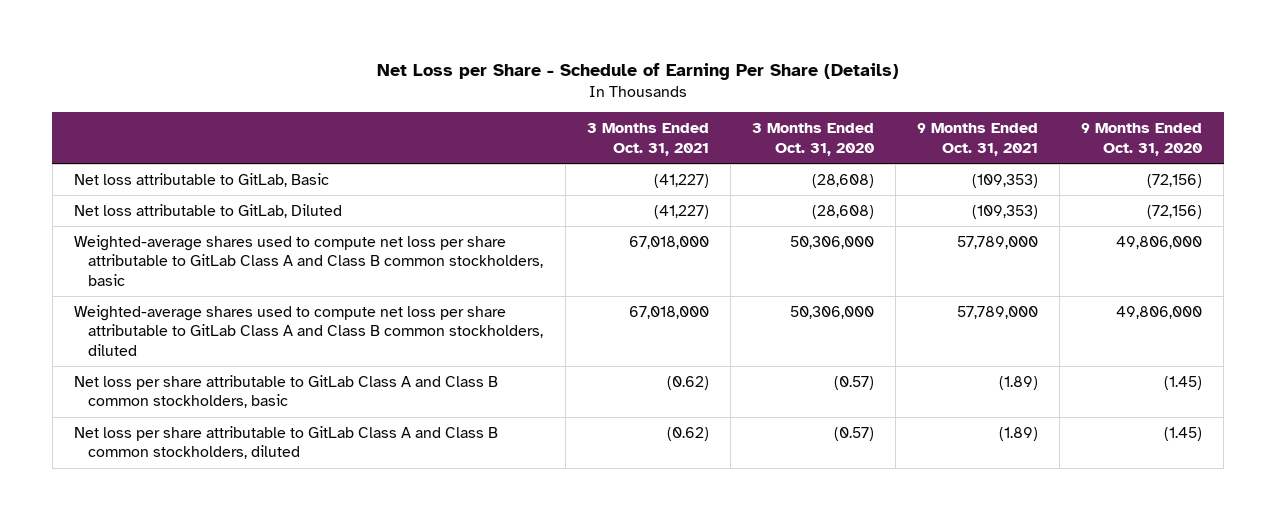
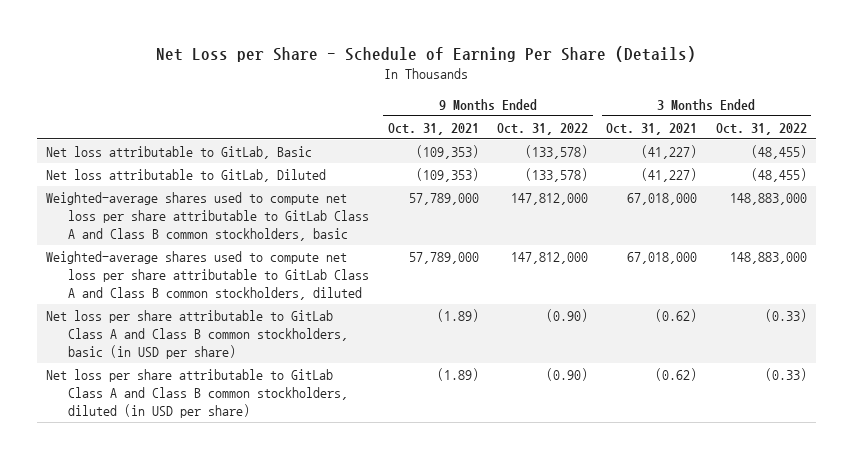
- | 3 Months Ended Oct. 31, 2021 | 3 Months Ended Oct. 31, 2020 | 9 Months Ended Oct. 31, 2021 | 9 Months Ended Oct. 31, 2020
+ | 9 Months Ended Oct. 31, 2021 | 9 Months Ended Oct. 31, 2022 | 3 Months Ended Oct. 31, 2021 | 3 Months Ended Oct. 31, 2022
- Net loss per share attributable to GitLab Class A and Class B common stockholders, basic | (0.62) | (0.57) | (1.89) | (1.45)
- Net loss per share attributable to GitLab Class A and Class B common stockholders, diluted | (0.62) | (0.57) | (1.89) | (1.45)
+ Net loss per share attributable to GitLab Class A and Class B common stockholders, basic (in USD per share) | (1.89) | (0.90) | (0.62) | (0.33)
+ Net loss per share attributable to GitLab Class A and Class B common stockholders, diluted (in USD per share) | (1.89) | (0.90) | (0.62) | (0.33)

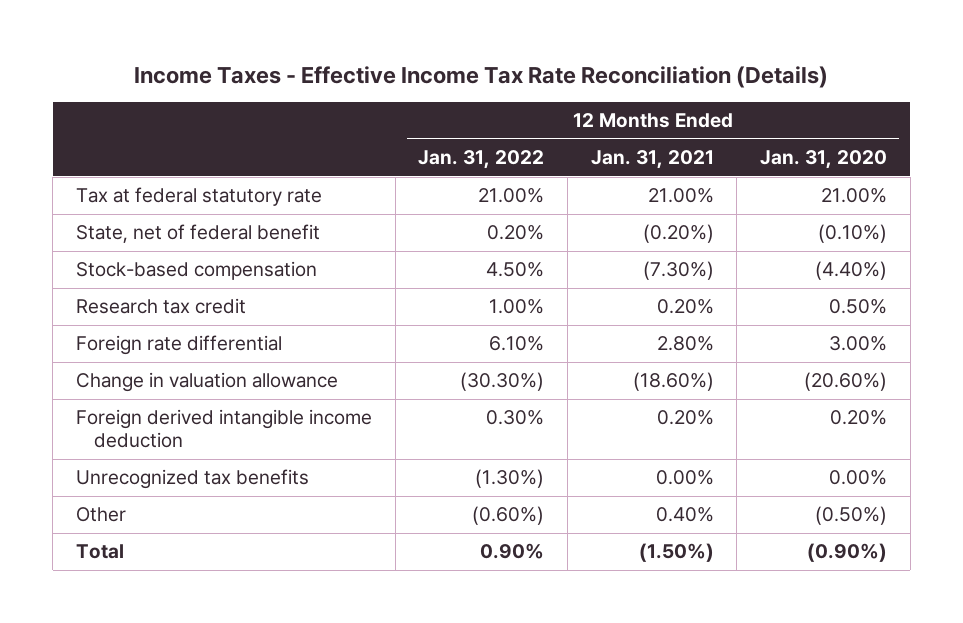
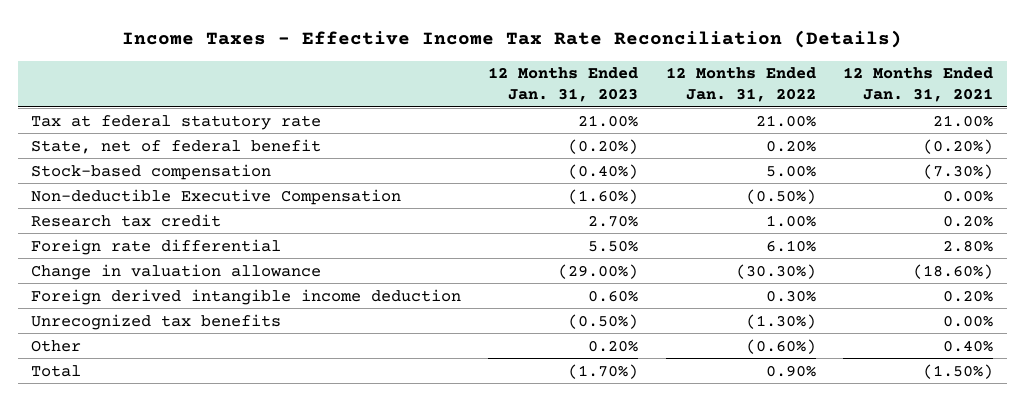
- | 12 Months Ended Jan. 31, 2022 | 12 Months Ended Jan. 31, 2021 | 12 Months Ended Jan. 31, 2020
+ | 12 Months Ended Jan. 31, 2023 | 12 Months Ended Jan. 31, 2022 | 12 Months Ended Jan. 31, 2021
- Stock-based compensation | 4.50% | (7.30%) | (4.40%)
+ Stock-based compensation | (0.40%) | 5.00% | (7.30%)
+ Non-deductible Executive Compensation | (1.60%) | (0.50%) | 0.00%

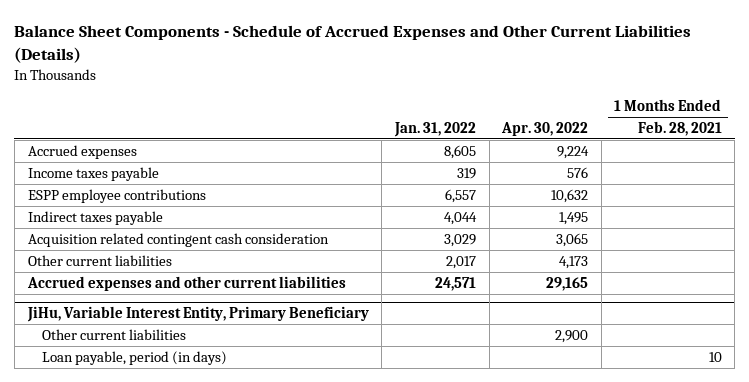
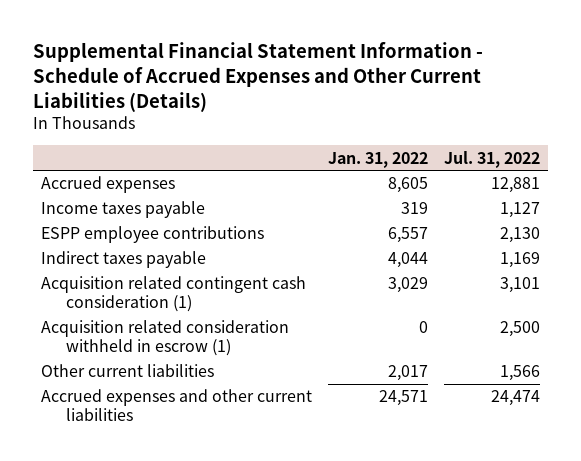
- Balance Sheet Components - Schedule of Accrued Expenses and Other Current Liabilities (Details)
+ Supplemental Financial Statement Information - Schedule of Accrued Expenses and Other Current Liabilities (Details)
- | Jan. 31, 2022 | Apr. 30, 2022 | 1 Months Ended Feb. 28, 2021
+ | Jan. 31, 2022 | Jul. 31, 2022
- Acquisition related contingent cash consideration | 3,029 | 3,065 |
+ Acquisition related contingent cash consideration (1) | 3,029 | 3,101
+ Acquisition related consideration withheld in escrow (1) | 0 | 2,500
- JiHu, Variable Interest Entity, Primary Beneficiary
- Other current liabilities | | 2,900 |
- Loan payable, period (in days) | | | 10

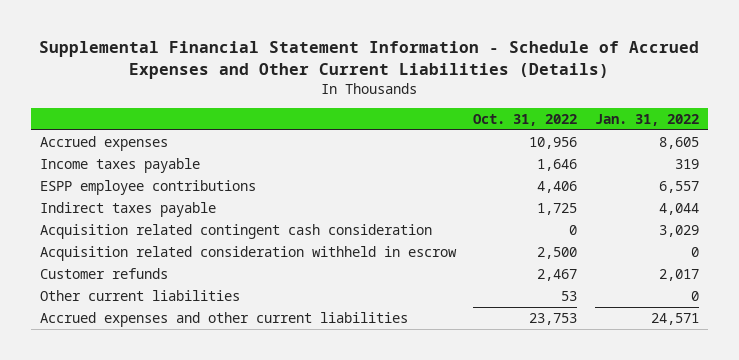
- | Jan. 31, 2022 | Jul. 31, 2022
+ | Oct. 31, 2022 | Jan. 31, 2022
- Acquisition related contingent cash consideration (1) | 3,029 | 3,101
- Acquisition related consideration withheld in escrow (1) | 0 | 2,500
- Other current liabilities | 2,017 | 1,566
+ Acquisition related contingent cash consideration | 0 | 3,029
+ Acquisition related consideration withheld in escrow | 2,500 | 0
+ Customer refunds | 2,467 | 2,017
+ Other current liabilities | 53 | 0

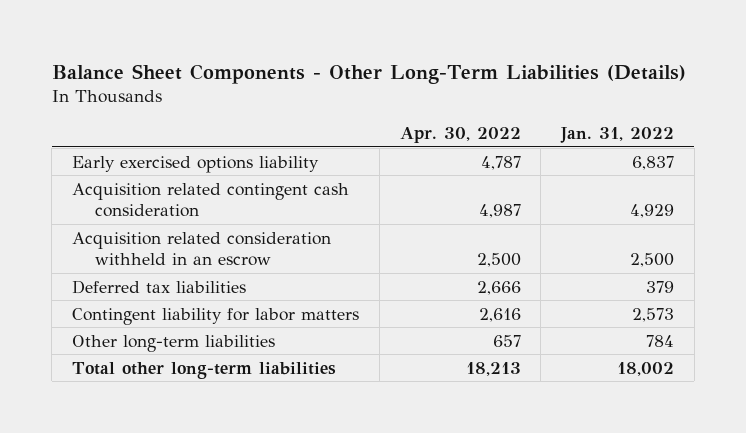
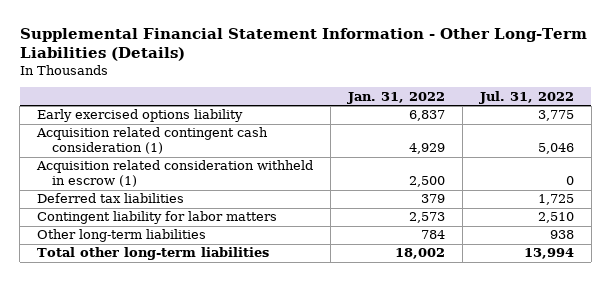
- Balance Sheet Components - Other Long-Term Liabilities (Details)
+ Supplemental Financial Statement Information - Other Long-Term Liabilities (Details)
- | Apr. 30, 2022 | Jan. 31, 2022
+ | Jan. 31, 2022 | Jul. 31, 2022
- Acquisition related contingent cash consideration | 4,987 | 4,929
- Acquisition related consideration withheld in an escrow | 2,500 | 2,500
+ Acquisition related contingent cash consideration (1) | 4,929 | 5,046
+ Acquisition related consideration withheld in escrow (1) | 2,500 | 0

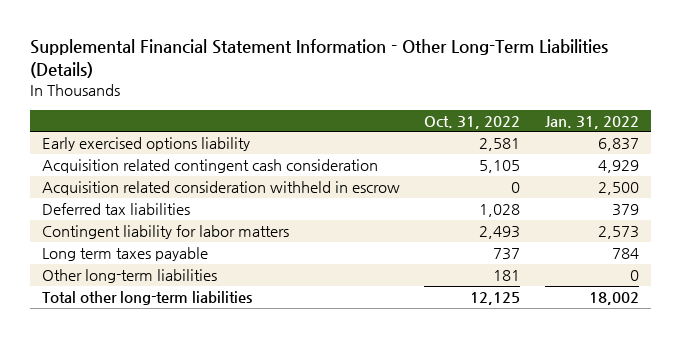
- | Jan. 31, 2022 | Jul. 31, 2022
+ | Oct. 31, 2022 | Jan. 31, 2022
- Acquisition related contingent cash consideration (1) | 4,929 | 5,046
- Acquisition related consideration withheld in escrow (1) | 2,500 | 0
+ Acquisition related contingent cash consideration | 5,105 | 4,929
+ Acquisition related consideration withheld in escrow | 0 | 2,500
- Other long-term liabilities | 784 | 938
+ Long term taxes payable | 737 | 784
+ Other long-term liabilities | 181 | 0

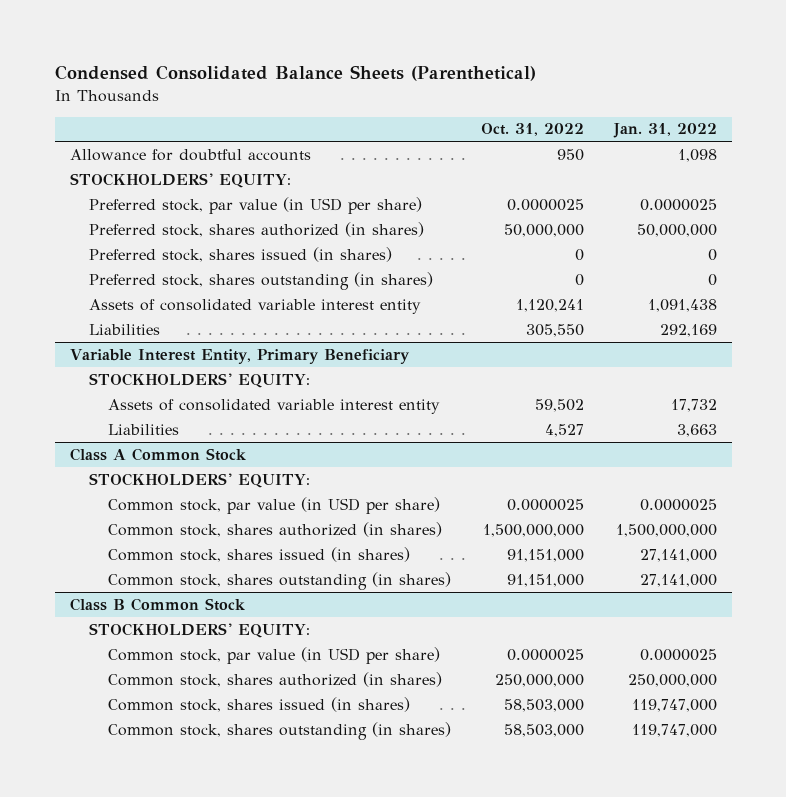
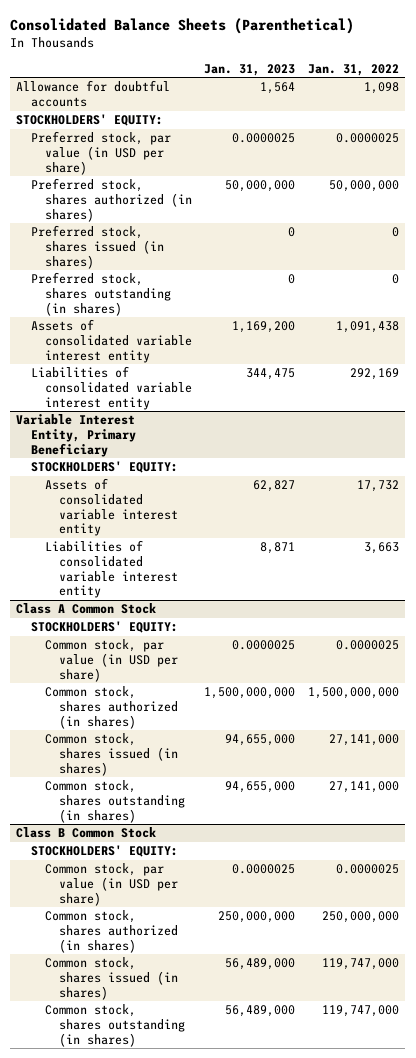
- Condensed Consolidated Balance Sheets (Parenthetical)
+ Consolidated Balance Sheets (Parenthetical)
- | Oct. 31, 2022 | Jan. 31, 2022
+ | Jan. 31, 2023 | Jan. 31, 2022
- Liabilities | 305,550 | 292,169
+ Liabilities of consolidated variable interest entity | 344,475 | 292,169
@ Variable Interest Entity, Primary Beneficiary
- Liabilities | 4,527 | 3,663
+ Liabilities of consolidated variable interest entity | 8,871 | 3,663

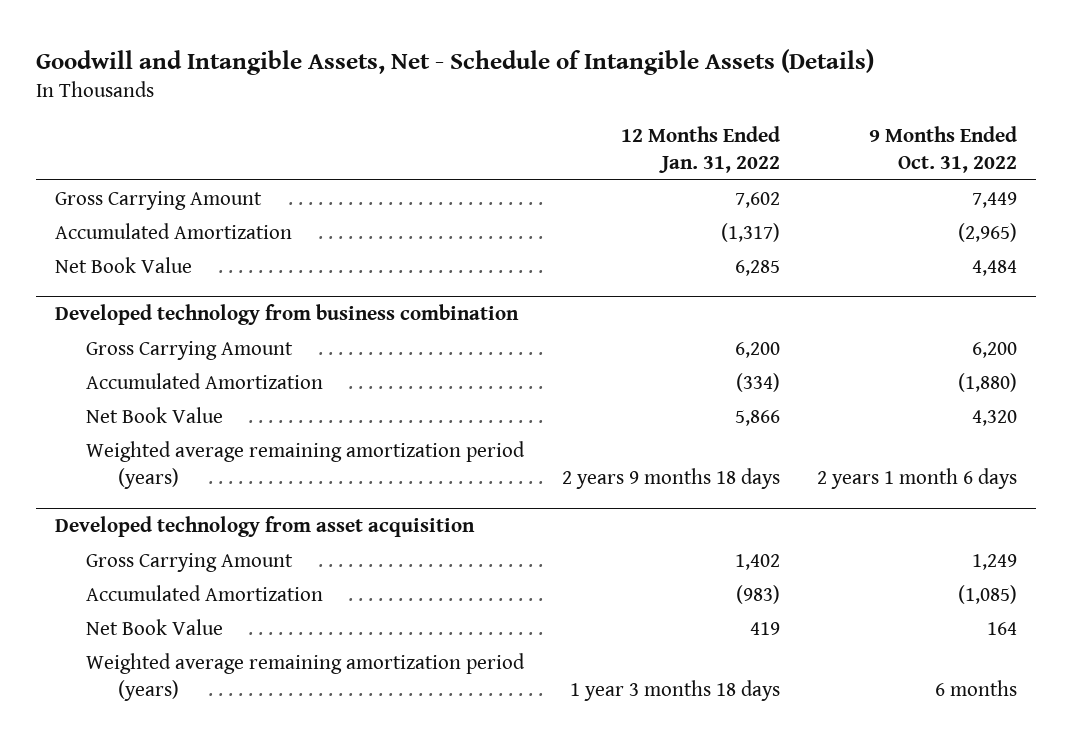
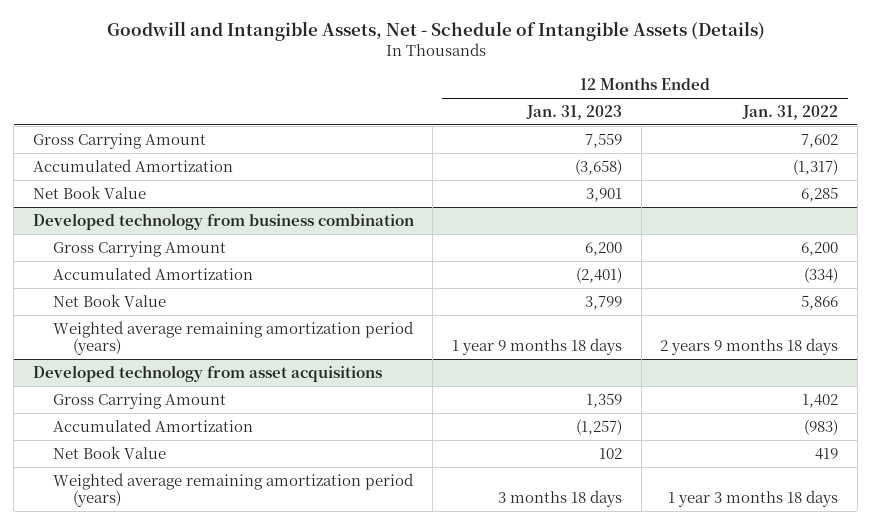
- | 12 Months Ended Jan. 31, 2022 | 9 Months Ended Oct. 31, 2022
+ | 12 Months Ended Jan. 31, 2023 | 12 Months Ended Jan. 31, 2022
- Developed technology from asset acquisition
+ Developed technology from asset acquisitions

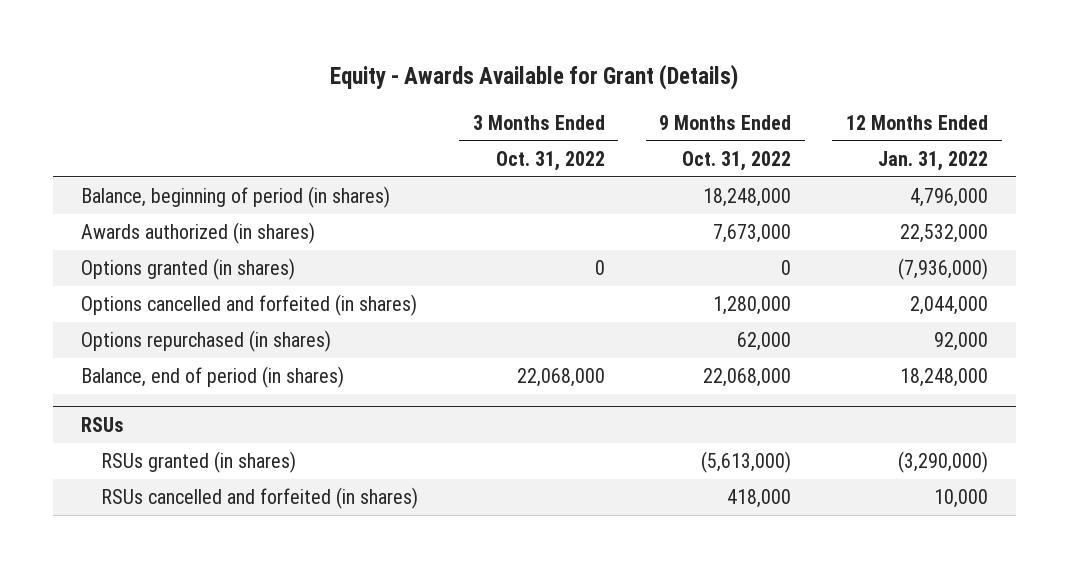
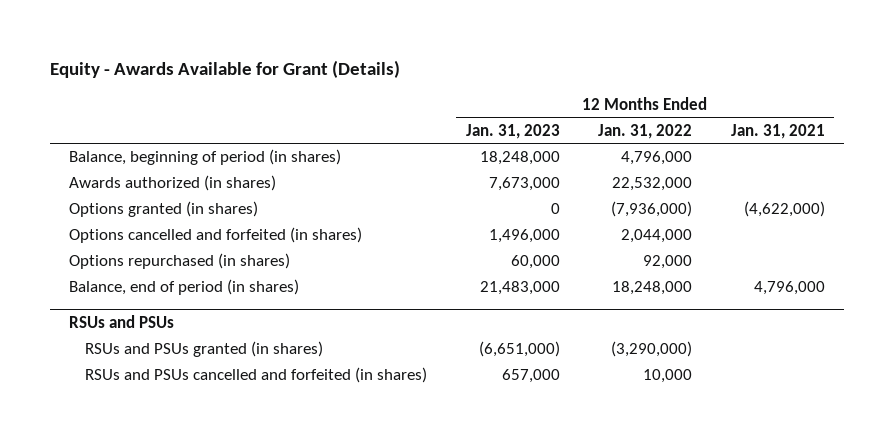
- | 3 Months Ended Oct. 31, 2022 | 9 Months Ended Oct. 31, 2022 | 12 Months Ended Jan. 31, 2022
+ | 12 Months Ended Jan. 31, 2023 | 12 Months Ended Jan. 31, 2022 | 12 Months Ended Jan. 31, 2021
- RSUs
- RSUs granted (in shares) | | (5,613,000) | (3,290,000)
- RSUs cancelled and forfeited (in shares) | | 418,000 | 10,000
+ RSUs and PSUs
+ RSUs and PSUs granted (in shares) | (6,651,000) | (3,290,000) |
+ RSUs and PSUs cancelled and forfeited (in shares) | 657,000 | 10,000 |

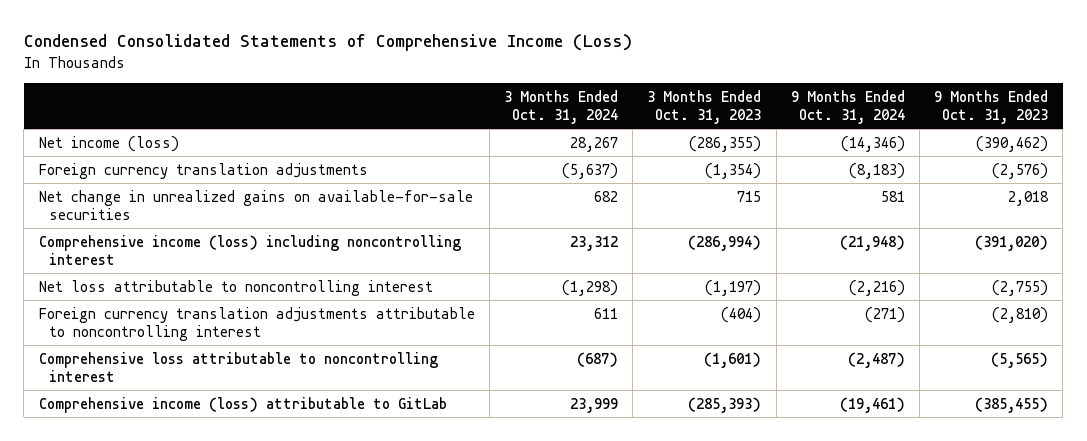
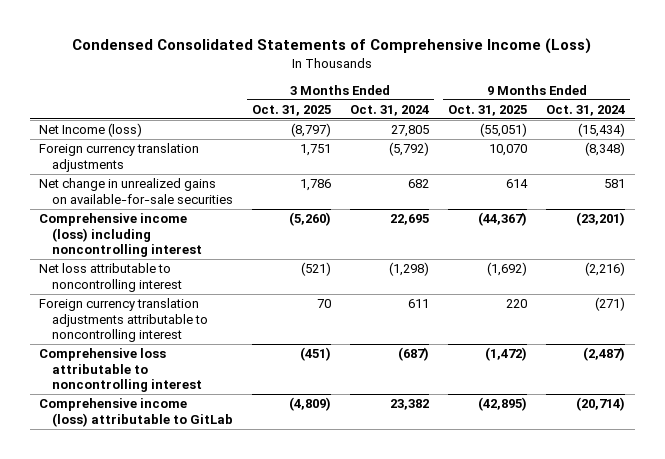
- | 3 Months Ended Oct. 31, 2024 | 3 Months Ended Oct. 31, 2023 | 9 Months Ended Oct. 31, 2024 | 9 Months Ended Oct. 31, 2023
+ | 3 Months Ended Oct. 31, 2025 | 3 Months Ended Oct. 31, 2024 | 9 Months Ended Oct. 31, 2025 | 9 Months Ended Oct. 31, 2024
- Net income (loss) | 28,267 | (286,355) | (14,346) | (390,462)
- Foreign currency translation adjustments | (5,637) | (1,354) | (8,183) | (2,576)
+ Net Income (loss) | (8,797) | 27,805 | (55,051) | (15,434)
+ Foreign currency translation adjustments | 1,751 | (5,792) | 10,070 | (8,348)
- Comprehensive income (loss) including noncontrolling interest | 23,312 | (286,994) | (21,948) | (391,020)
+ Comprehensive income (loss) including noncontrolling interest | (5,260) | 22,695 | (44,367) | (23,201)
- Comprehensive income (loss) attributable to GitLab | 23,999 | (285,393) | (19,461) | (385,455)
+ Comprehensive income (loss) attributable to GitLab | (4,809) | 23,382 | (42,895) | (20,714)

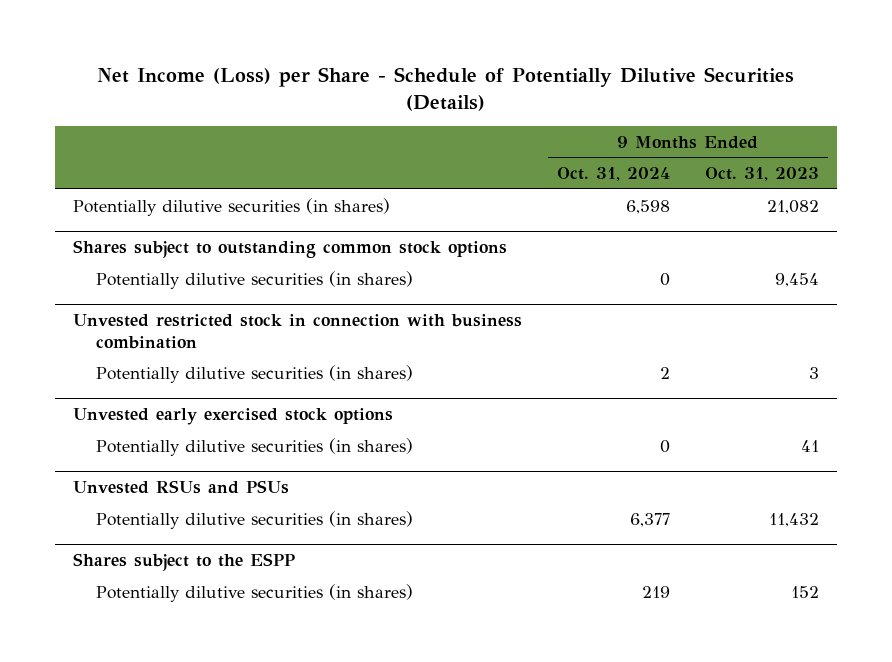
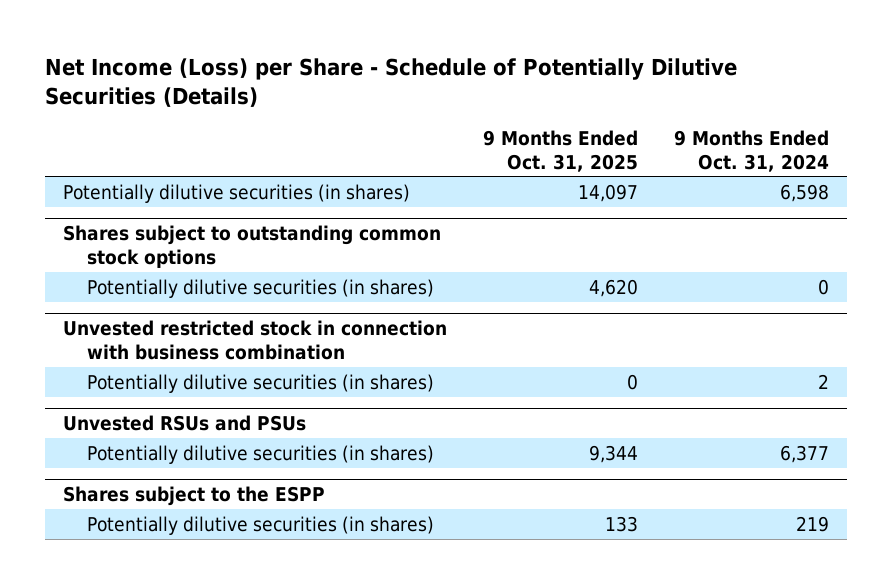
- | 9 Months Ended Oct. 31, 2024 | 9 Months Ended Oct. 31, 2023
+ | 9 Months Ended Oct. 31, 2025 | 9 Months Ended Oct. 31, 2024
- Unvested early exercised stock options
- Potentially dilutive securities (in shares) | 0 | 41

